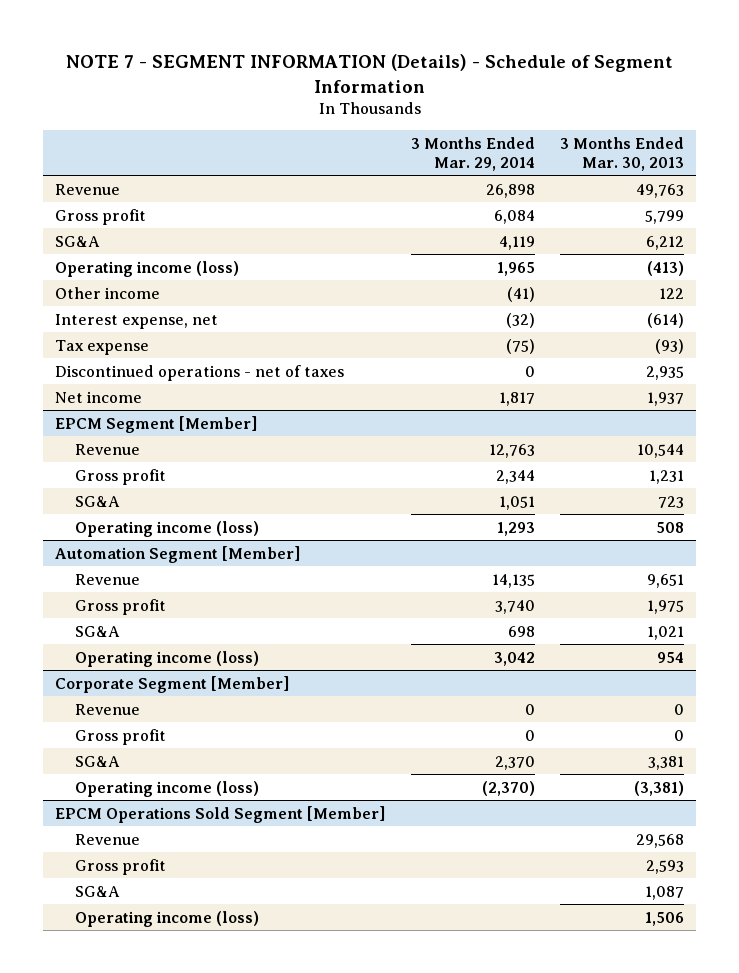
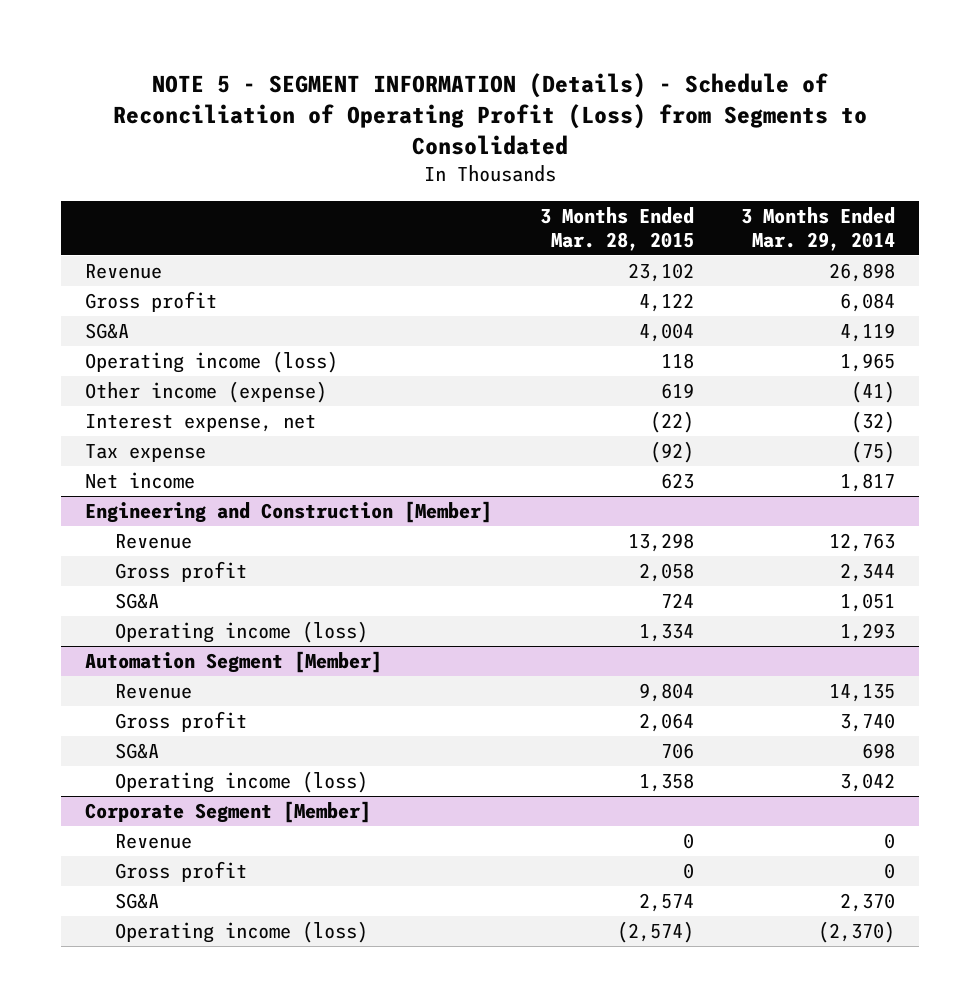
- NOTE 7 - SEGMENT INFORMATION (Details) - Schedule of Segment Information
+ NOTE 5 - SEGMENT INFORMATION (Details) - Schedule of Reconciliation of Operating Profit (Loss) from Segments to Consolidated
- | 3 Months Ended Mar. 29, 2014 | 3 Months Ended Mar. 30, 2013
+ | 3 Months Ended Mar. 28, 2015 | 3 Months Ended Mar. 29, 2014
- Other income | (41) | 122
+ Other income (expense) | 619 | (41)
- Discontinued operations - net of taxes | 0 | 2,935
- EPCM Segment [Member]
+ Engineering and Construction [Member]
- EPCM Operations Sold Segment [Member]
- Revenue | | 29,568
- Gross profit | | 2,593
- SG&A | | 1,087
- Operating income (loss) | | 1,506

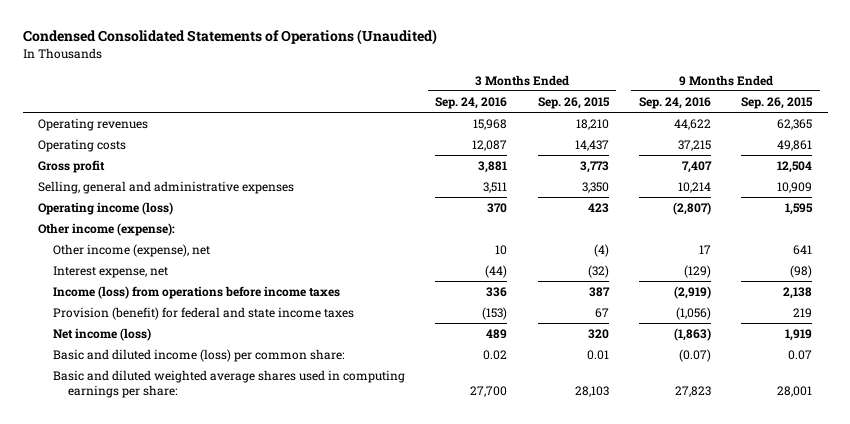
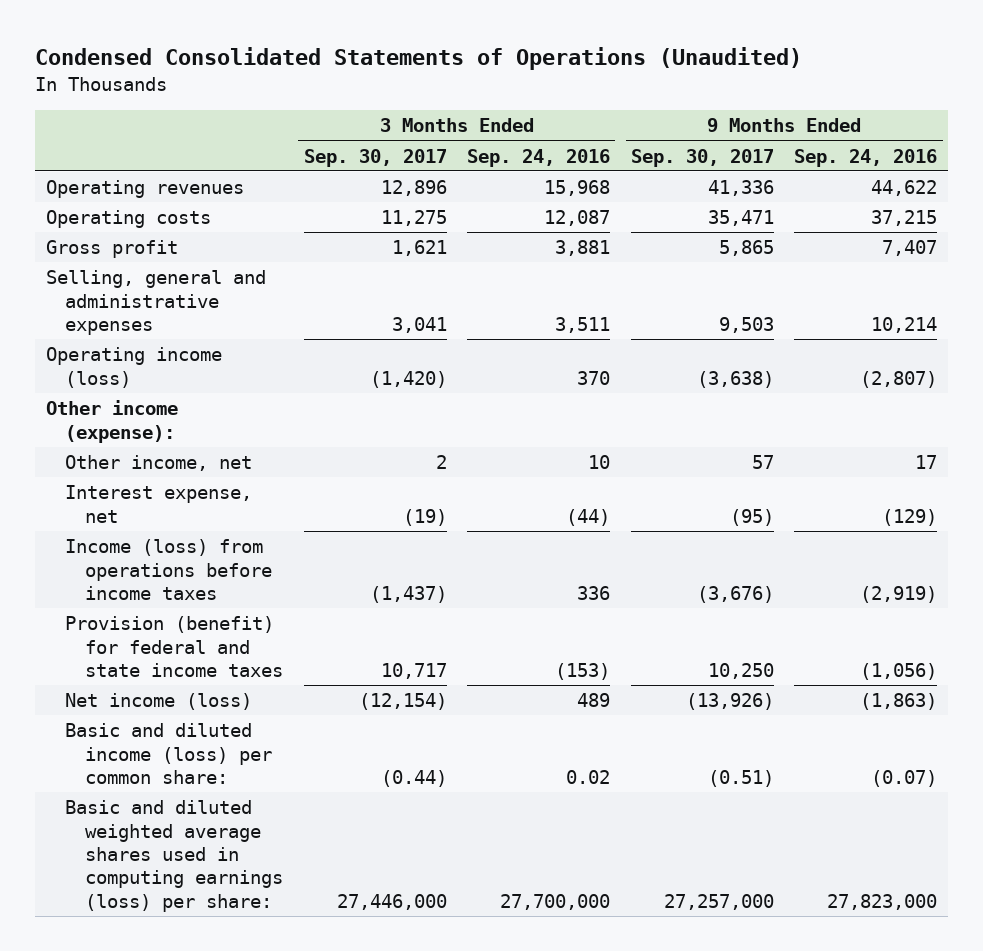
- | 3 Months Ended Sep. 24, 2016 | 3 Months Ended Sep. 26, 2015 | 9 Months Ended Sep. 24, 2016 | 9 Months Ended Sep. 26, 2015
+ | 3 Months Ended Sep. 30, 2017 | 3 Months Ended Sep. 24, 2016 | 9 Months Ended Sep. 30, 2017 | 9 Months Ended Sep. 24, 2016
- Other income (expense), net | 10 | (4) | 17 | 641
+ Other income, net | 2 | 10 | 57 | 17
- Basic and diluted weighted average shares used in computing earnings per share: | 27,700 | 28,103 | 27,823 | 28,001
+ Basic and diluted weighted average shares used in computing earnings (loss) per share: | 27,446,000 | 27,700,000 | 27,257,000 | 27,823,000

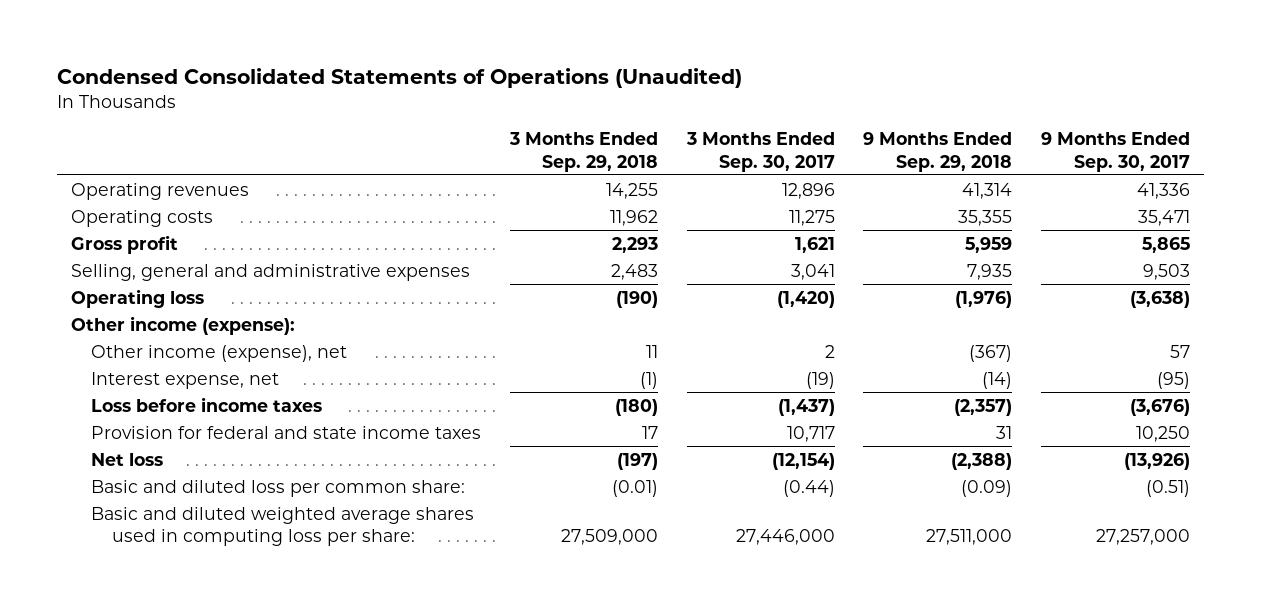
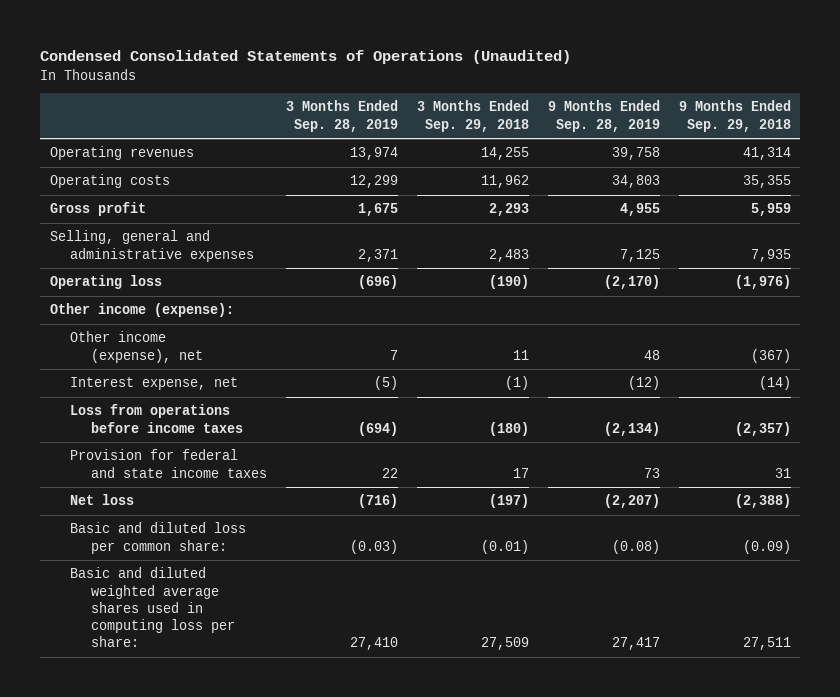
- | 3 Months Ended Sep. 29, 2018 | 3 Months Ended Sep. 30, 2017 | 9 Months Ended Sep. 29, 2018 | 9 Months Ended Sep. 30, 2017
+ | 3 Months Ended Sep. 28, 2019 | 3 Months Ended Sep. 29, 2018 | 9 Months Ended Sep. 28, 2019 | 9 Months Ended Sep. 29, 2018
- Loss before income taxes | (180) | (1,437) | (2,357) | (3,676)
+ Loss from operations before income taxes | (694) | (180) | (2,134) | (2,357)
- Basic and diluted weighted average shares used in computing loss per share: | 27,509,000 | 27,446,000 | 27,511,000 | 27,257,000
+ Basic and diluted weighted average shares used in computing loss per share: | 27,410 | 27,509 | 27,417 | 27,511

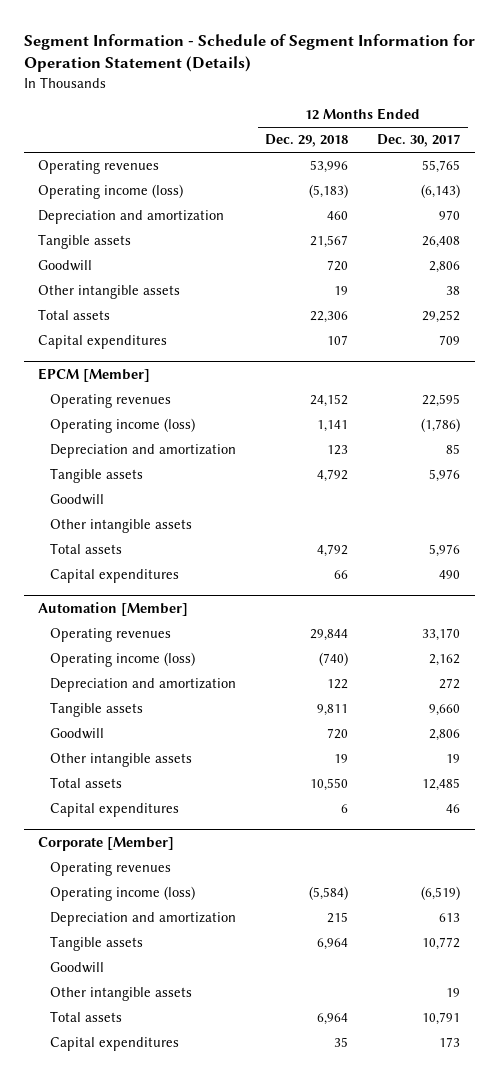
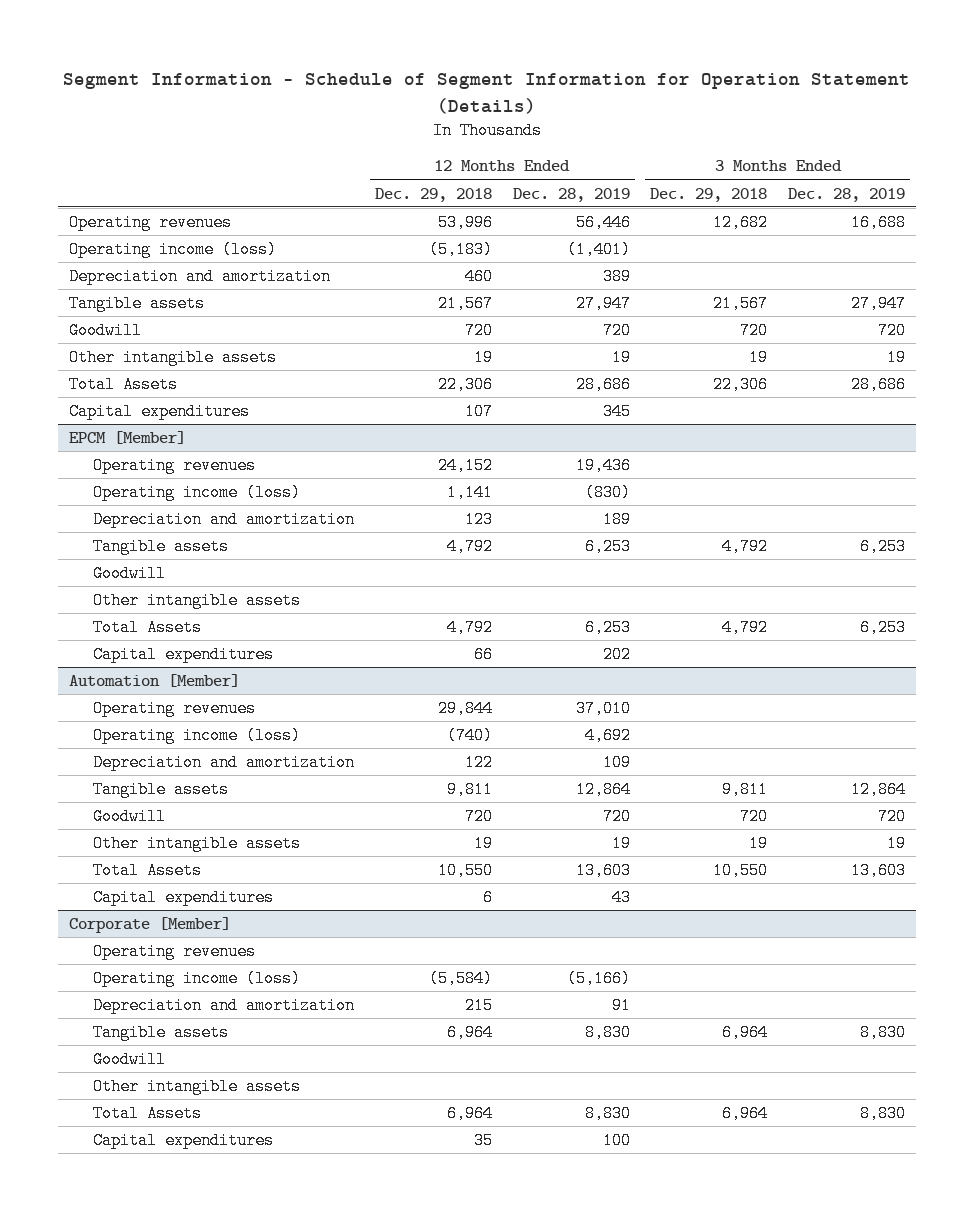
- | 12 Months Ended Dec. 29, 2018 | 12 Months Ended Dec. 30, 2017
+ | 12 Months Ended Dec. 29, 2018 | 12 Months Ended Dec. 28, 2019 | 3 Months Ended Dec. 29, 2018 | 3 Months Ended Dec. 28, 2019
- Total assets | 22,306 | 29,252
+ Total Assets | 22,306 | 28,686 | 22,306 | 28,686
@ EPCM [Member]
- Total assets | 4,792 | 5,976
+ Total Assets | 4,792 | 6,253 | 4,792 | 6,253
@ Automation [Member]
- Total assets | 10,550 | 12,485
+ Total Assets | 10,550 | 13,603 | 10,550 | 13,603
@ Corporate [Member]
- Total assets | 6,964 | 10,791
+ Total Assets | 6,964 | 8,830 | 6,964 | 8,830

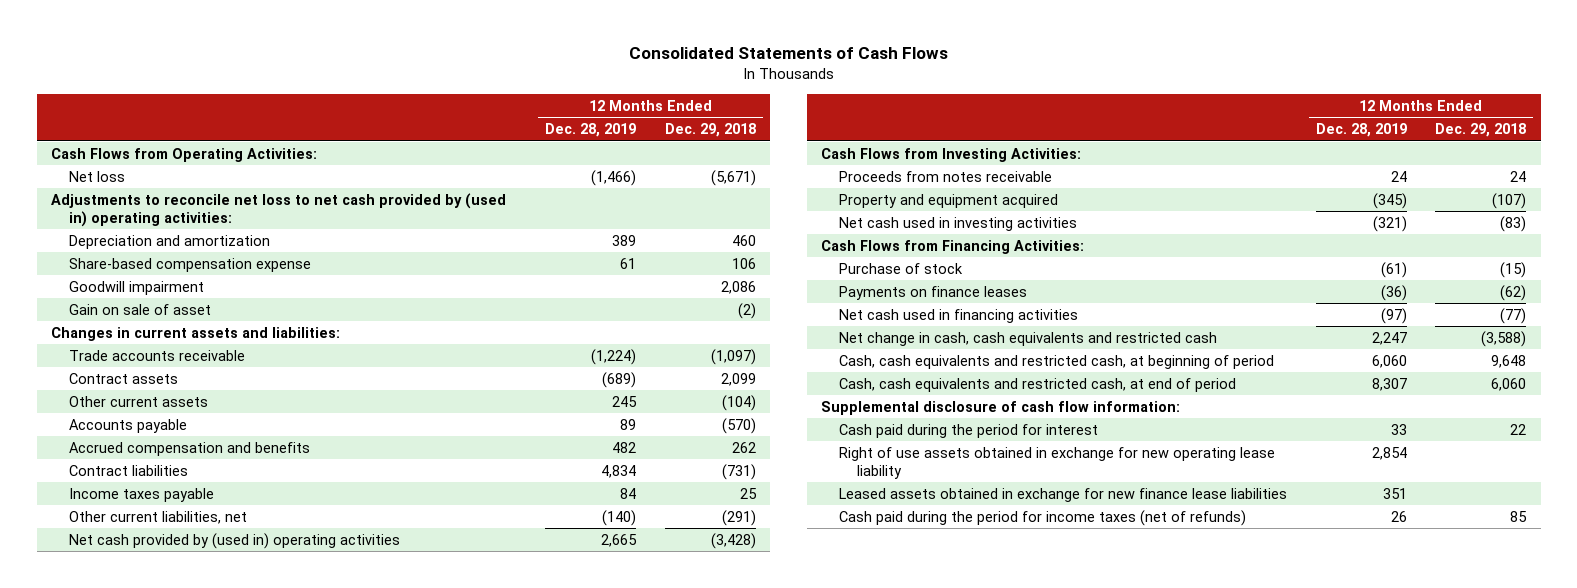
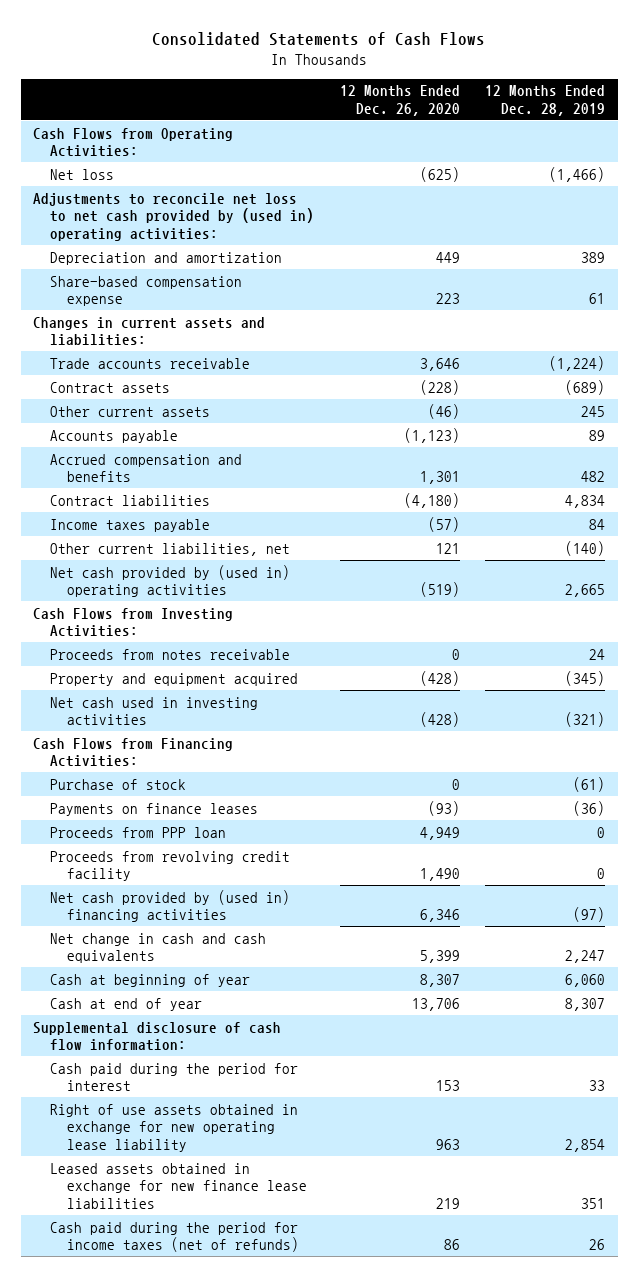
- | 12 Months Ended Dec. 28, 2019 | 12 Months Ended Dec. 29, 2018
+ | 12 Months Ended Dec. 26, 2020 | 12 Months Ended Dec. 28, 2019
- Goodwill impairment | | 2,086
- Gain on sale of asset | | (2)
- Net cash used in financing activities | (97) | (77)
- Net change in cash, cash equivalents and restricted cash | 2,247 | (3,588)
- Cash, cash equivalents and restricted cash, at beginning of period | 6,060 | 9,648
- Cash, cash equivalents and restricted cash, at end of period | 8,307 | 6,060
+ Proceeds from PPP loan | 4,949 | 0
+ Proceeds from revolving credit facility | 1,490 | 0
+ Net cash provided by (used in) financing activities | 6,346 | (97)
+ Net change in cash and cash equivalents | 5,399 | 2,247
+ Cash at beginning of year | 8,307 | 6,060
+ Cash at end of year | 13,706 | 8,307

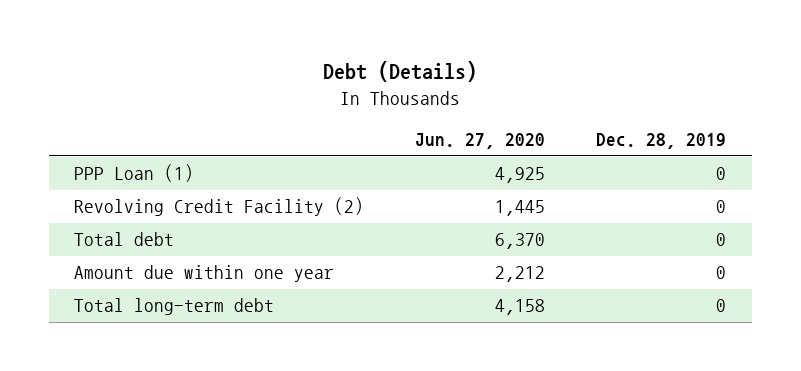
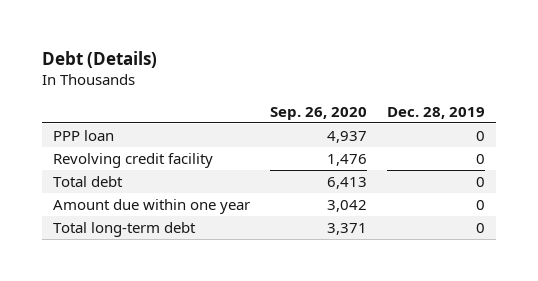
- | Jun. 27, 2020 | Dec. 28, 2019
+ | Sep. 26, 2020 | Dec. 28, 2019
- PPP Loan (1) | 4,925 | 0
- Revolving Credit Facility (2) | 1,445 | 0
+ PPP loan | 4,937 | 0
+ Revolving credit facility | 1,476 | 0

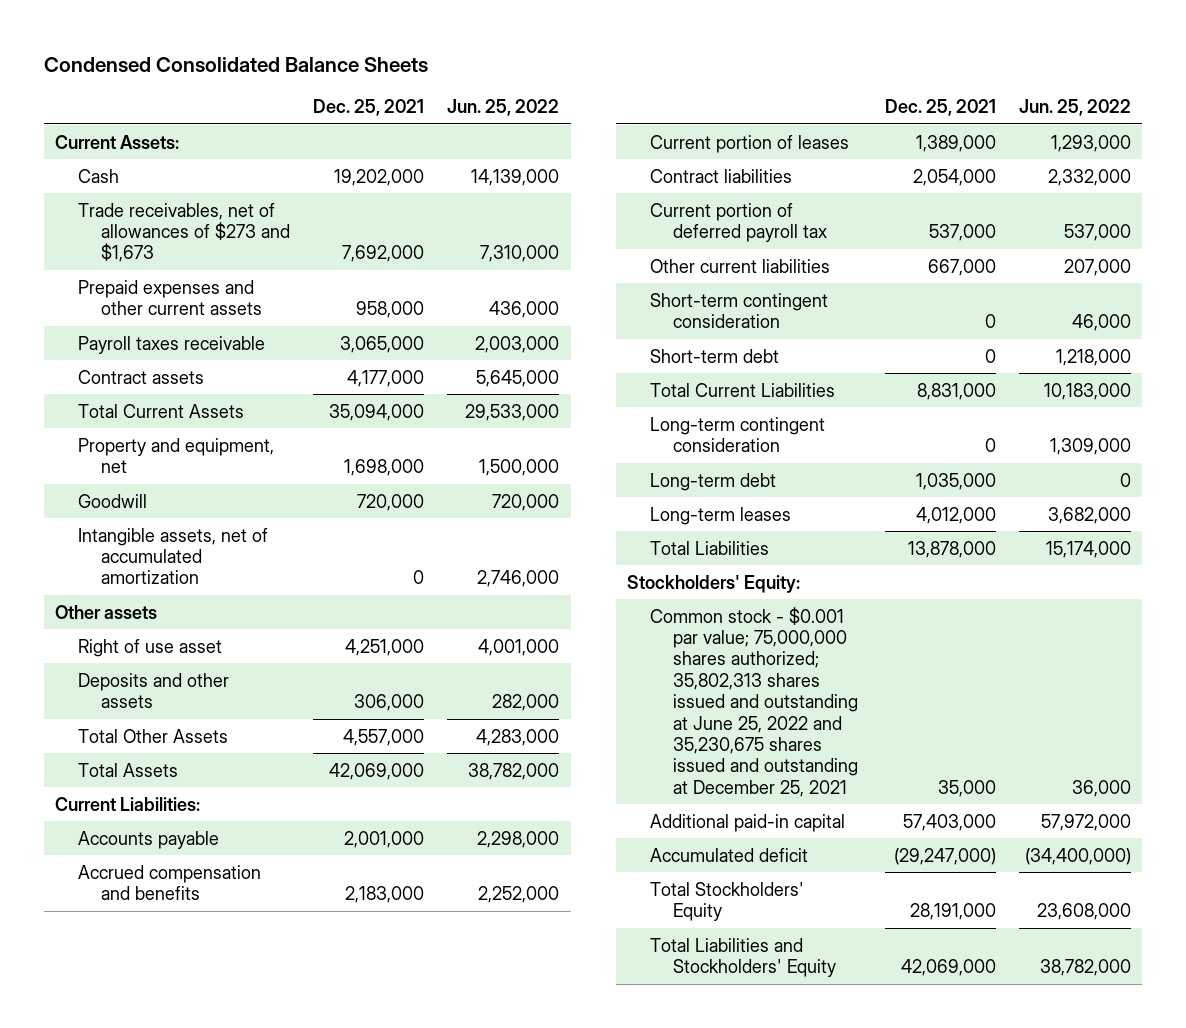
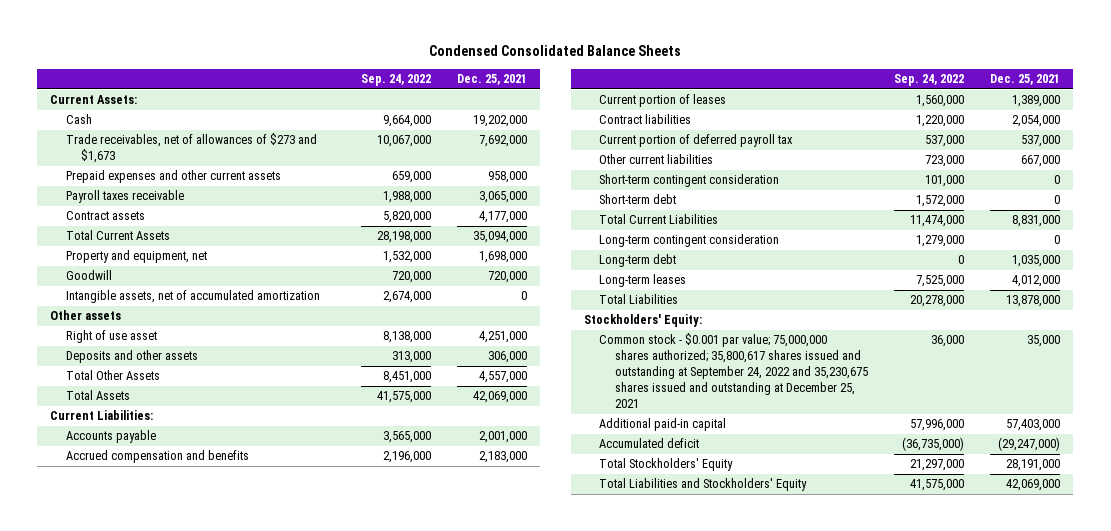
- | Dec. 25, 2021 | Jun. 25, 2022
+ | Sep. 24, 2022 | Dec. 25, 2021
- Common stock - $0.001 par value; 75,000,000 shares authorized; 35,802,313 shares issued and outstanding at June 25, 2022 and 35,230,675 shares issued and outstanding at December 25, 2021 | 35,000 | 36,000
+ Common stock - $0.001 par value; 75,000,000 shares authorized; 35,800,617 shares issued and outstanding at September 24, 2022 and 35,230,675 shares issued and outstanding at December 25, 2021 | 36,000 | 35,000

